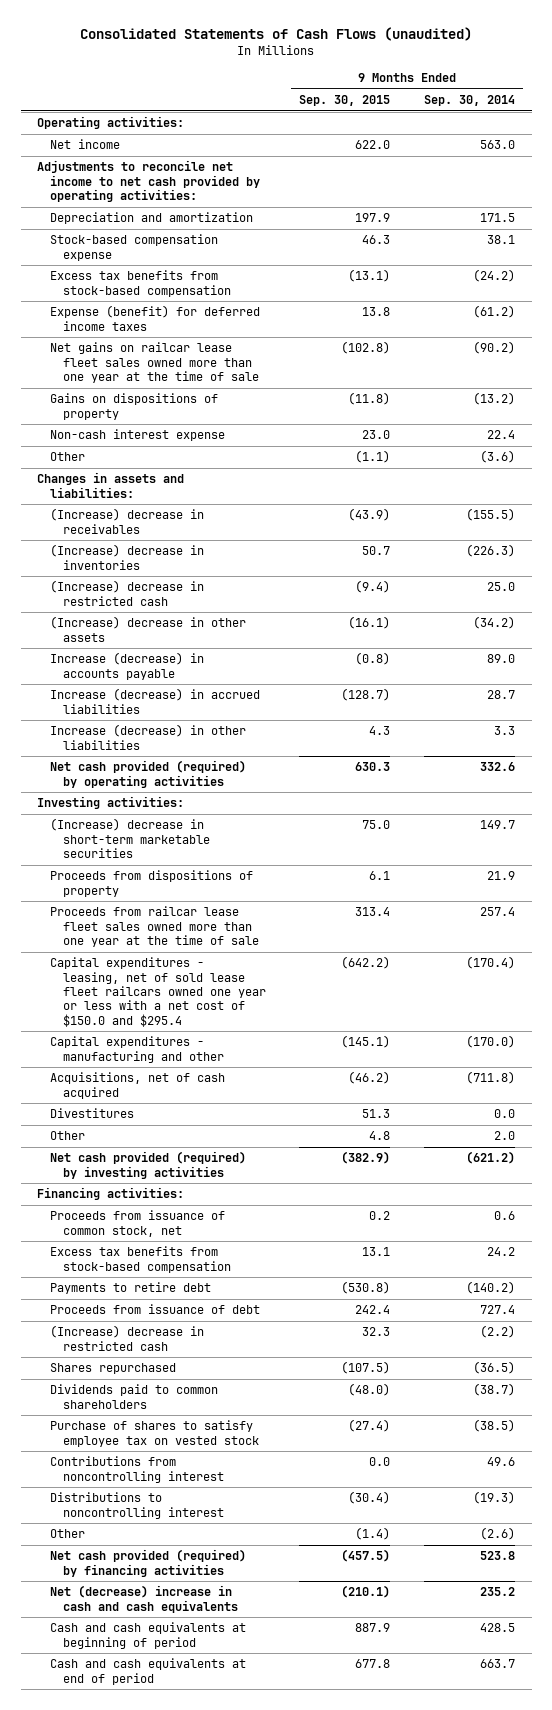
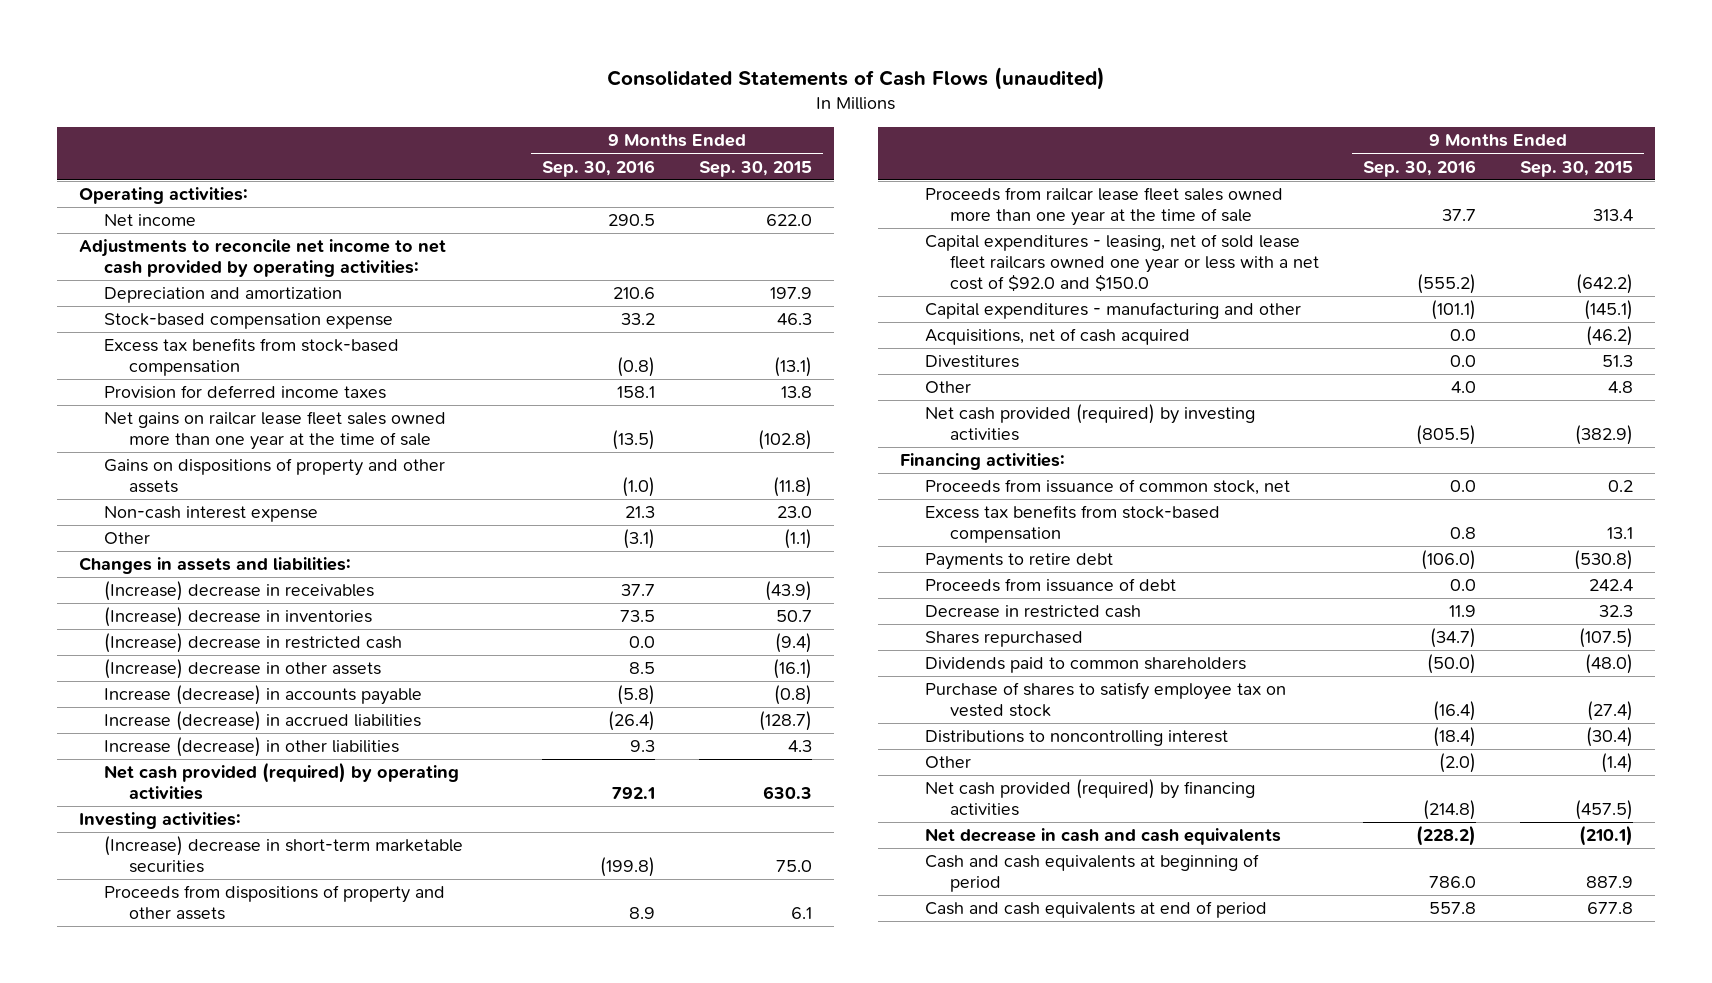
- | 9 Months Ended Sep. 30, 2015 | 9 Months Ended Sep. 30, 2014
+ | 9 Months Ended Sep. 30, 2016 | 9 Months Ended Sep. 30, 2015
- Expense (benefit) for deferred income taxes | 13.8 | (61.2)
+ Provision for deferred income taxes | 158.1 | 13.8
- Gains on dispositions of property | (11.8) | (13.2)
+ Gains on dispositions of property and other assets | (1.0) | (11.8)
- Proceeds from dispositions of property | 6.1 | 21.9
+ Proceeds from dispositions of property and other assets | 8.9 | 6.1
- Capital expenditures - leasing, net of sold lease fleet railcars owned one year or less with a net cost of $150.0 and $295.4 | (642.2) | (170.4)
+ Capital expenditures - leasing, net of sold lease fleet railcars owned one year or less with a net cost of $92.0 and $150.0 | (555.2) | (642.2)
- (Increase) decrease in restricted cash | 32.3 | (2.2)
+ Decrease in restricted cash | 11.9 | 32.3
- Contributions from noncontrolling interest | 0.0 | 49.6
- Net (decrease) increase in cash and cash equivalents | (210.1) | 235.2
+ Net decrease in cash and cash equivalents | (228.2) | (210.1)

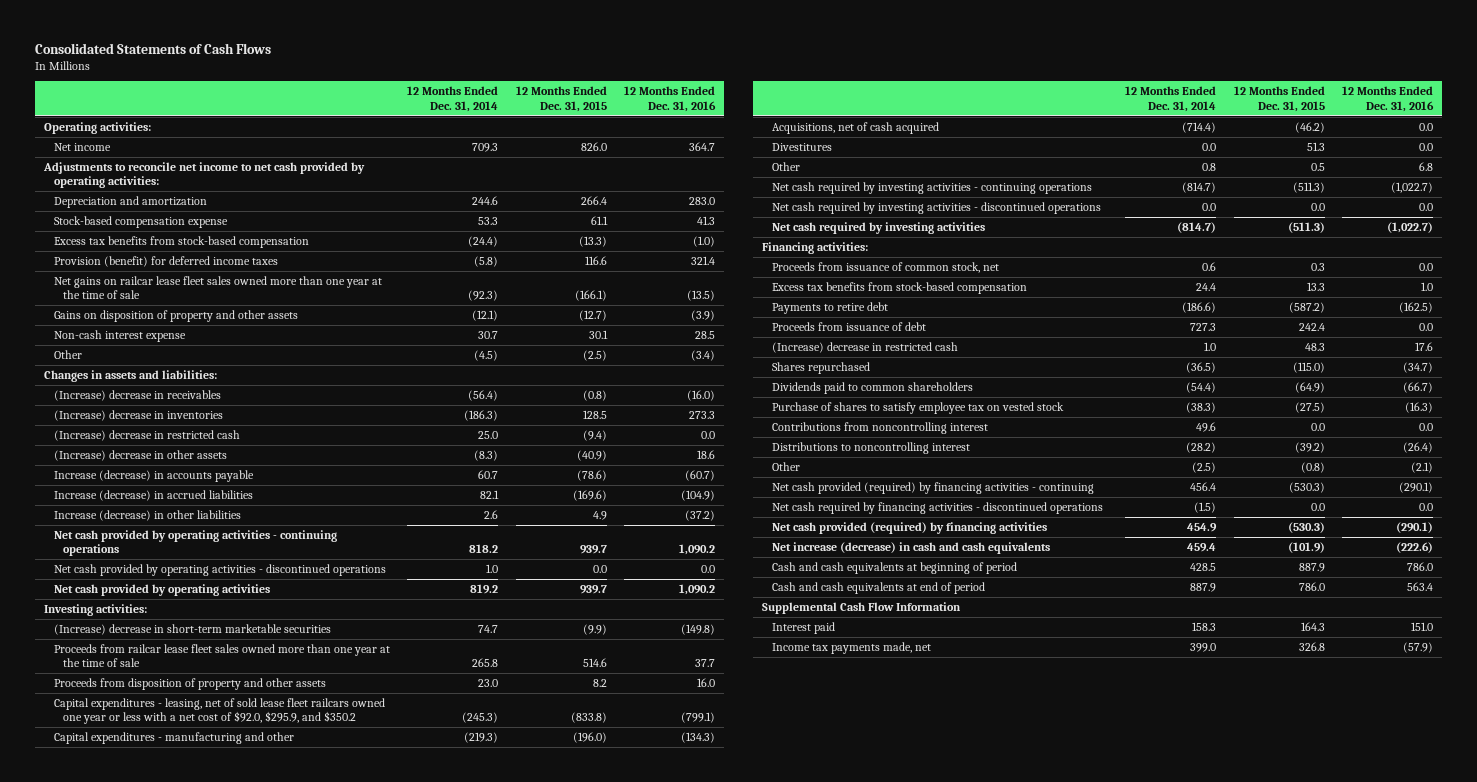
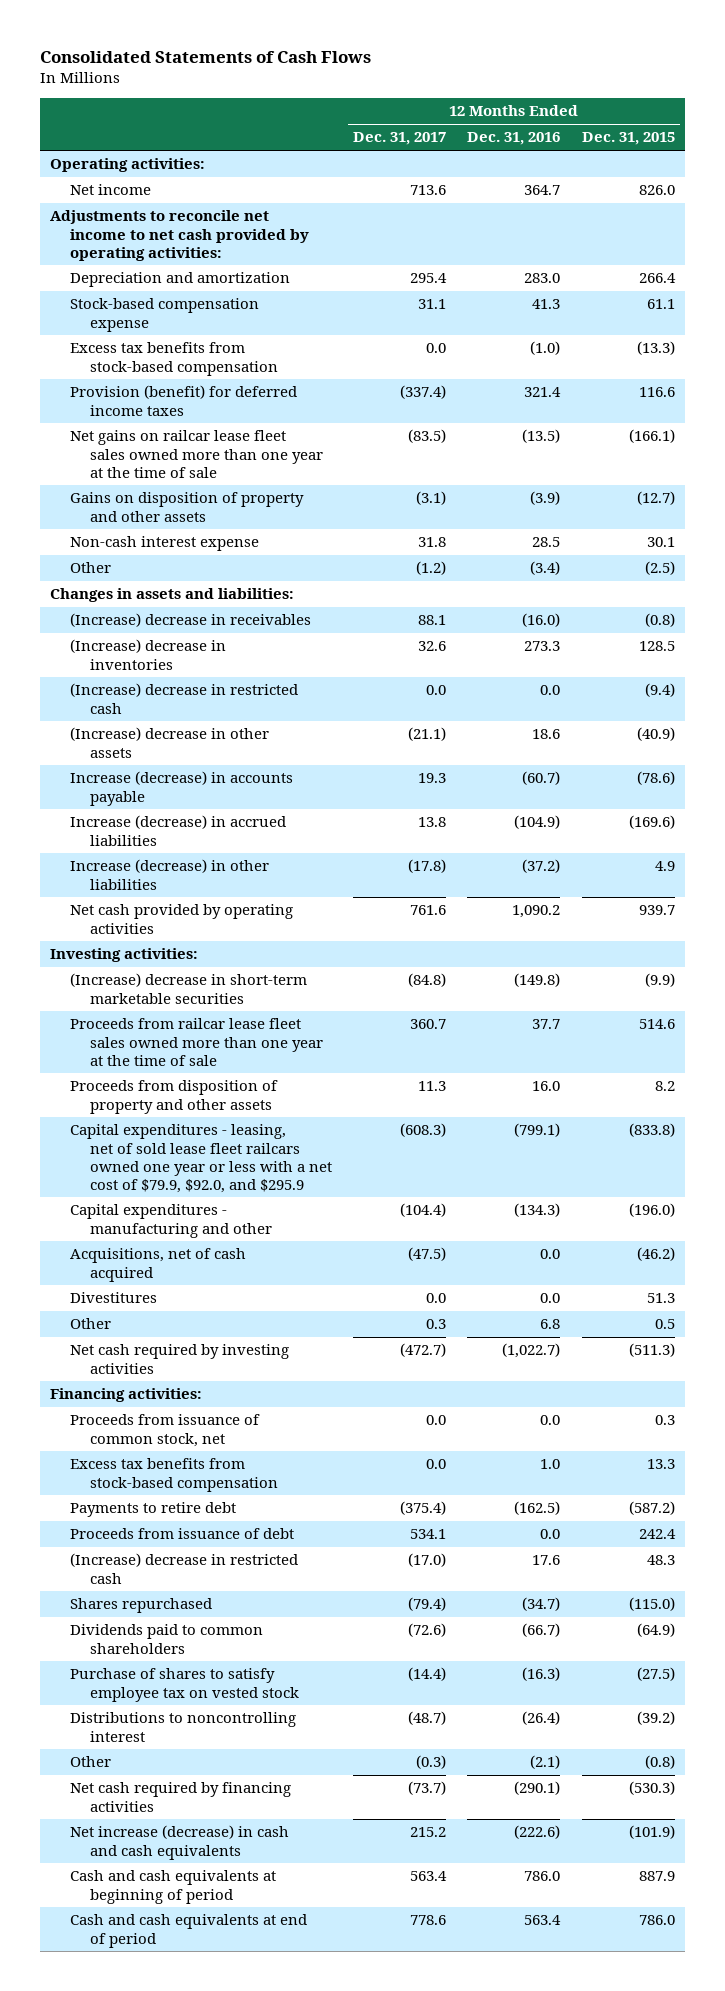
- | 12 Months Ended Dec. 31, 2014 | 12 Months Ended Dec. 31, 2015 | 12 Months Ended Dec. 31, 2016
+ | 12 Months Ended Dec. 31, 2017 | 12 Months Ended Dec. 31, 2016 | 12 Months Ended Dec. 31, 2015
- Net cash provided by operating activities - continuing operations | 818.2 | 939.7 | 1,090.2
- Net cash provided by operating activities - discontinued operations | 1.0 | 0.0 | 0.0
- Capital expenditures - leasing, net of sold lease fleet railcars owned one year or less with a net cost of $92.0, $295.9, and $350.2 | (245.3) | (833.8) | (799.1)
+ Capital expenditures - leasing, net of sold lease fleet railcars owned one year or less with a net cost of $79.9, $92.0, and $295.9 | (608.3) | (799.1) | (833.8)
- Net cash required by investing activities - continuing operations | (814.7) | (511.3) | (1,022.7)
- Net cash required by investing activities - discontinued operations | 0.0 | 0.0 | 0.0
- Contributions from noncontrolling interest | 49.6 | 0.0 | 0.0
- Net cash provided (required) by financing activities - continuing | 456.4 | (530.3) | (290.1)
- Net cash required by financing activities - discontinued operations | (1.5) | 0.0 | 0.0
- Net cash provided (required) by financing activities | 454.9 | (530.3) | (290.1)
+ Net cash required by financing activities | (73.7) | (290.1) | (530.3)
- Supplemental Cash Flow Information
- Interest paid | 158.3 | 164.3 | 151.0
- Income tax payments made, net | 399.0 | 326.8 | (57.9)

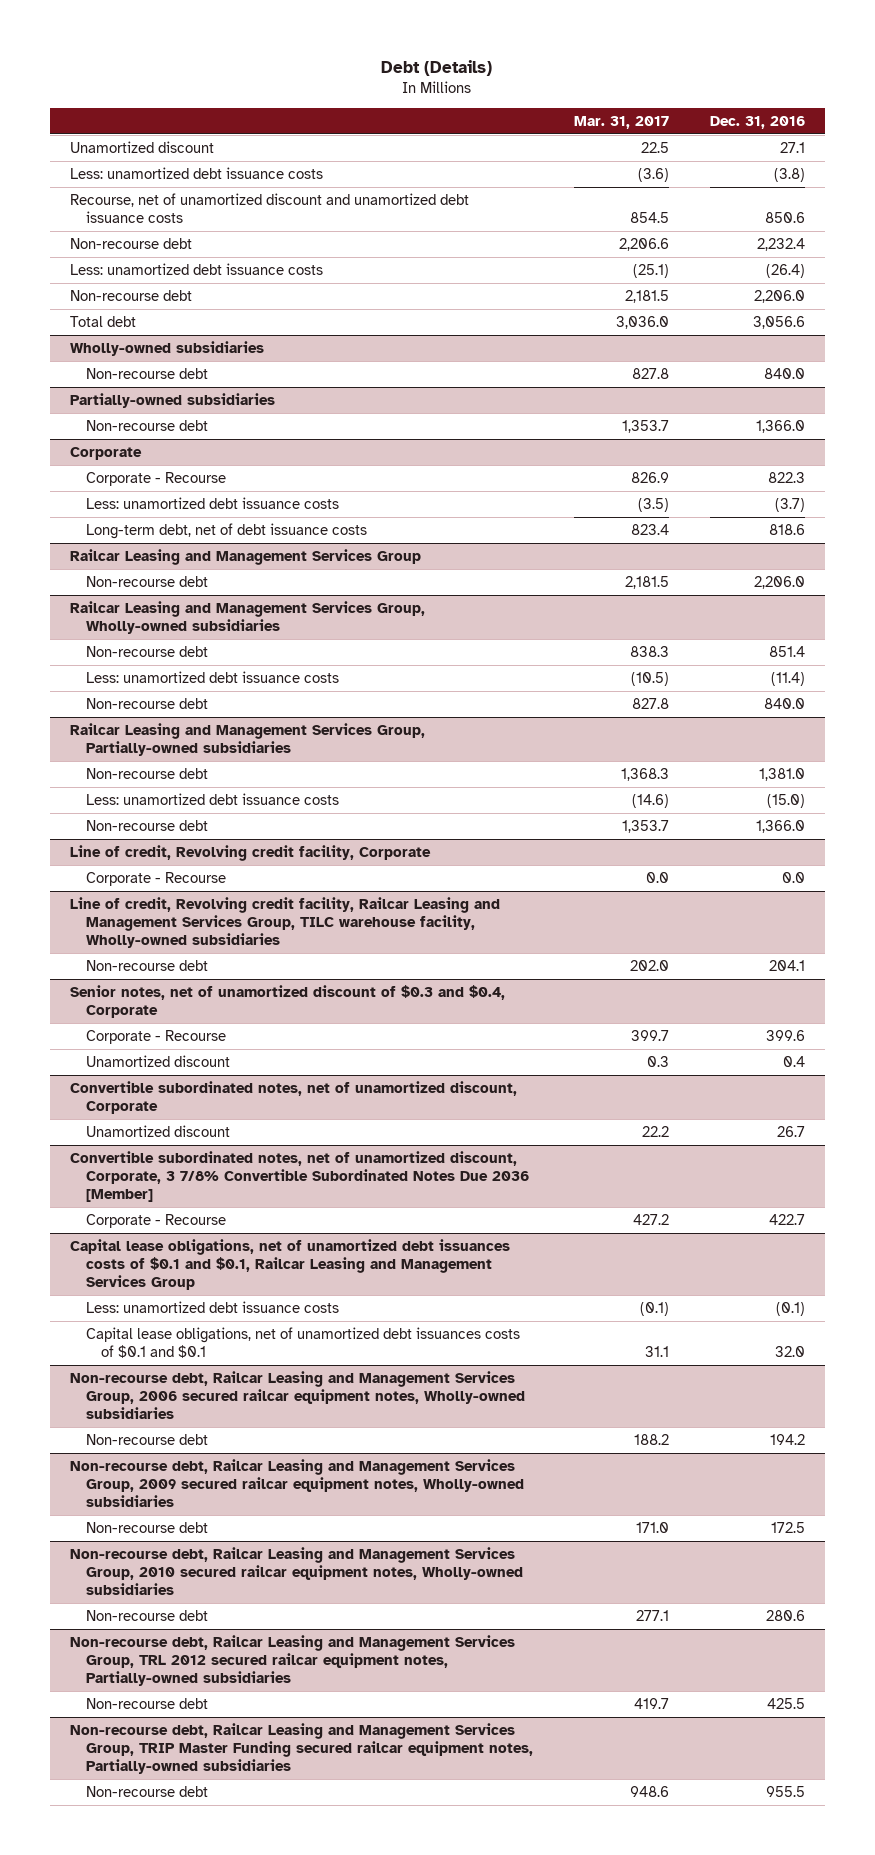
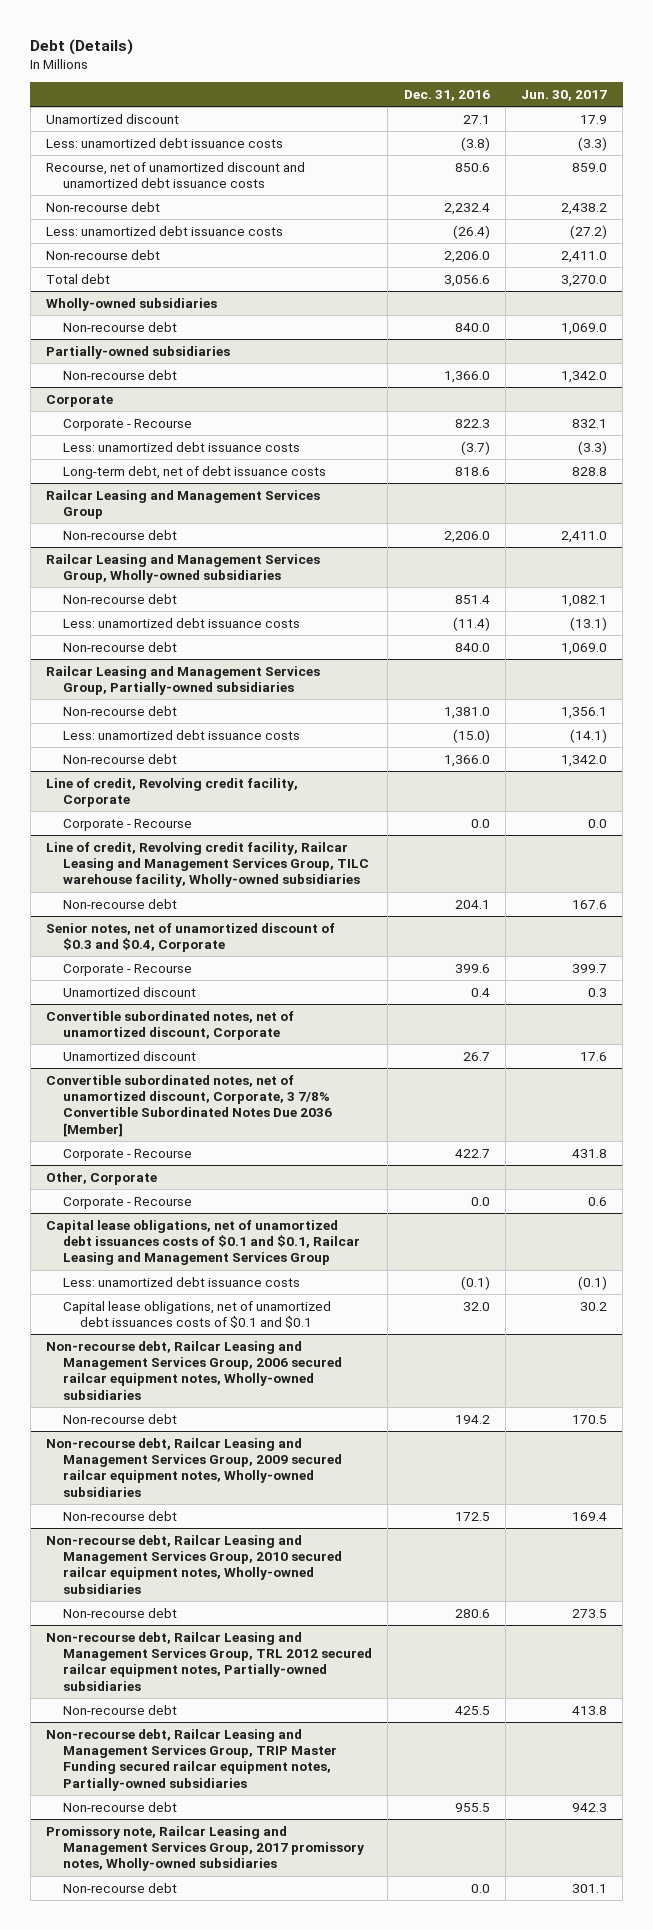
- | Mar. 31, 2017 | Dec. 31, 2016
+ | Dec. 31, 2016 | Jun. 30, 2017
+ Other, Corporate
+ Corporate - Recourse | 0.0 | 0.6
+ Promissory note, Railcar Leasing and Management Services Group, 2017 promissory notes, Wholly-owned subsidiaries
+ Non-recourse debt | 0.0 | 301.1

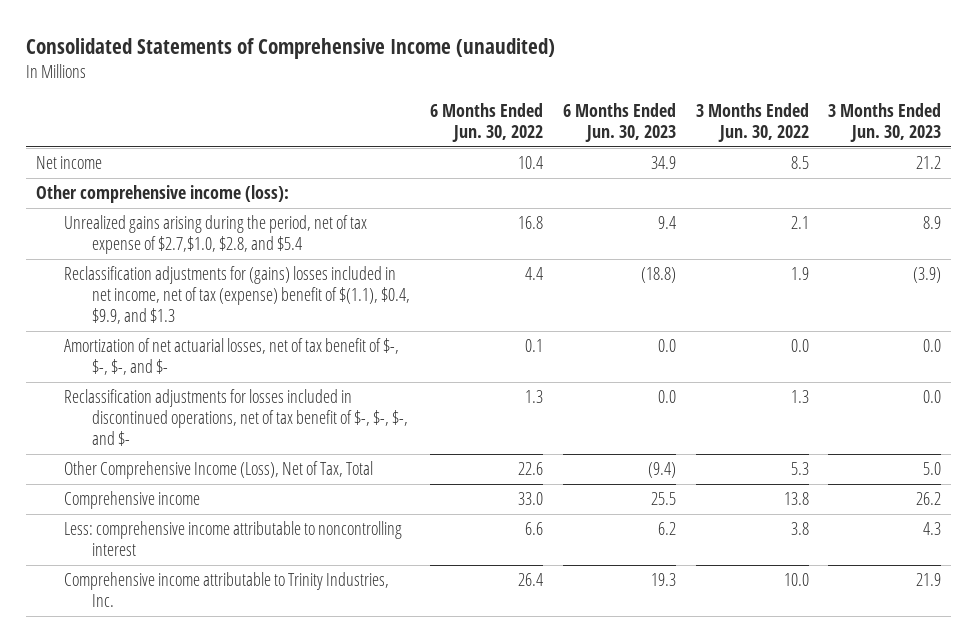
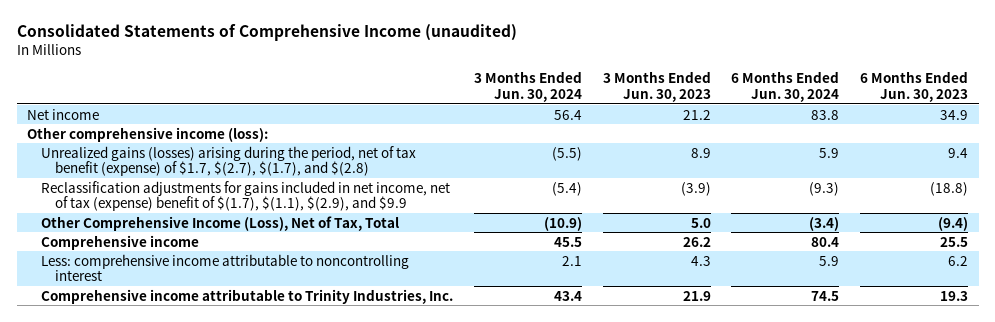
- | 6 Months Ended Jun. 30, 2022 | 6 Months Ended Jun. 30, 2023 | 3 Months Ended Jun. 30, 2022 | 3 Months Ended Jun. 30, 2023
+ | 3 Months Ended Jun. 30, 2024 | 3 Months Ended Jun. 30, 2023 | 6 Months Ended Jun. 30, 2024 | 6 Months Ended Jun. 30, 2023
- Unrealized gains arising during the period, net of tax expense of $2.7,$1.0, $2.8, and $5.4 | 16.8 | 9.4 | 2.1 | 8.9
- Reclassification adjustments for (gains) losses included in net income, net of tax (expense) benefit of $(1.1), $0.4, $9.9, and $1.3 | 4.4 | (18.8) | 1.9 | (3.9)
- Amortization of net actuarial losses, net of tax benefit of $-, $-, $-, and $- | 0.1 | 0.0 | 0.0 | 0.0
- Reclassification adjustments for losses included in discontinued operations, net of tax benefit of $-, $-, $-, and $- | 1.3 | 0.0 | 1.3 | 0.0
+ Unrealized gains (losses) arising during the period, net of tax benefit (expense) of $1.7, $(2.7), $(1.7), and $(2.8) | (5.5) | 8.9 | 5.9 | 9.4
+ Reclassification adjustments for gains included in net income, net of tax (expense) benefit of $(1.7), $(1.1), $(2.9), and $9.9 | (5.4) | (3.9) | (9.3) | (18.8)

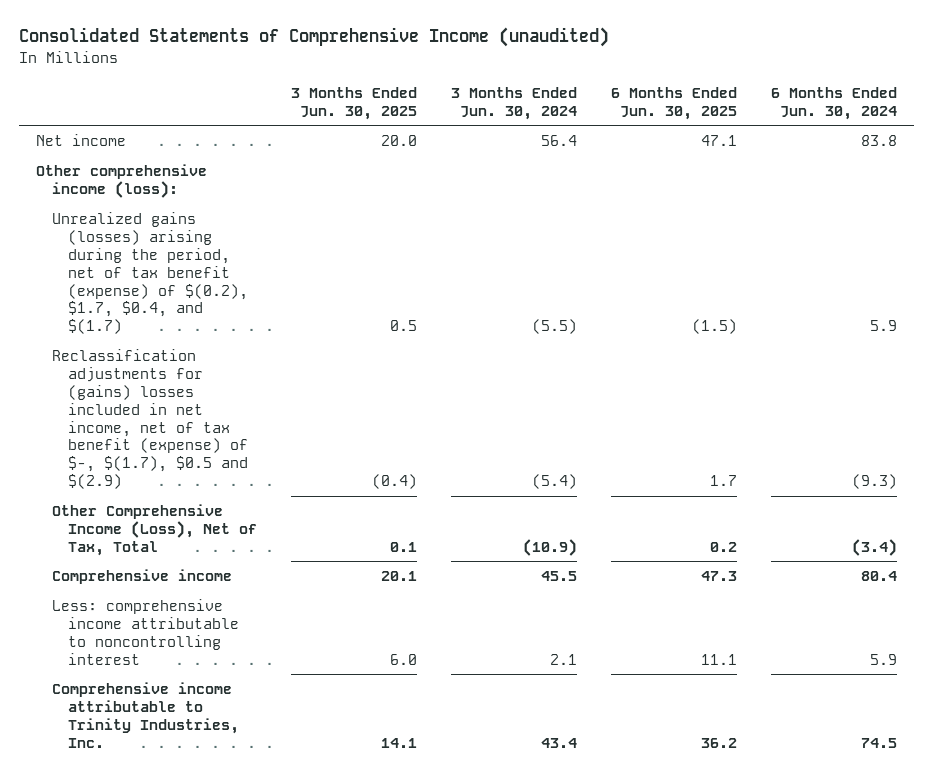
- | 3 Months Ended Jun. 30, 2024 | 3 Months Ended Jun. 30, 2023 | 6 Months Ended Jun. 30, 2024 | 6 Months Ended Jun. 30, 2023
+ | 3 Months Ended Jun. 30, 2025 | 3 Months Ended Jun. 30, 2024 | 6 Months Ended Jun. 30, 2025 | 6 Months Ended Jun. 30, 2024
- Unrealized gains (losses) arising during the period, net of tax benefit (expense) of $1.7, $(2.7), $(1.7), and $(2.8) | (5.5) | 8.9 | 5.9 | 9.4
- Reclassification adjustments for gains included in net income, net of tax (expense) benefit of $(1.7), $(1.1), $(2.9), and $9.9 | (5.4) | (3.9) | (9.3) | (18.8)
+ Unrealized gains (losses) arising during the period, net of tax benefit (expense) of $(0.2), $1.7, $0.4, and $(1.7) | 0.5 | (5.5) | (1.5) | 5.9
+ Reclassification adjustments for (gains) losses included in net income, net of tax benefit (expense) of $-, $(1.7), $0.5 and $(2.9) | (0.4) | (5.4) | 1.7 | (9.3)

